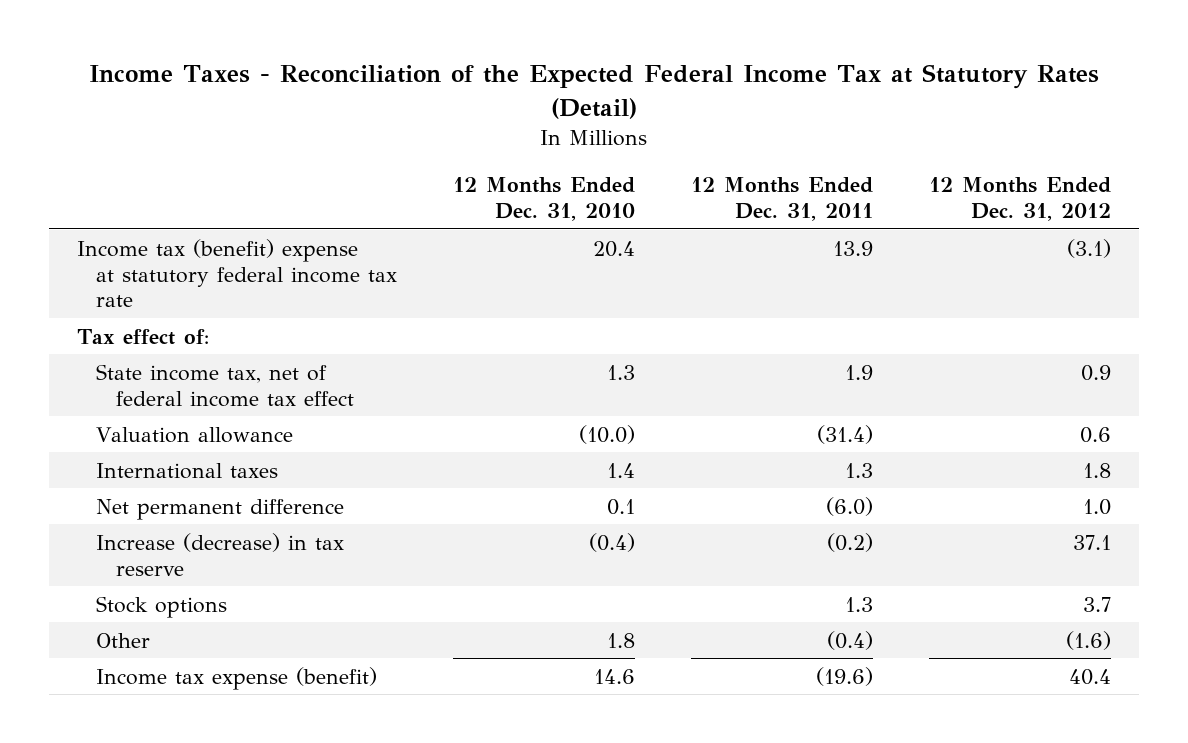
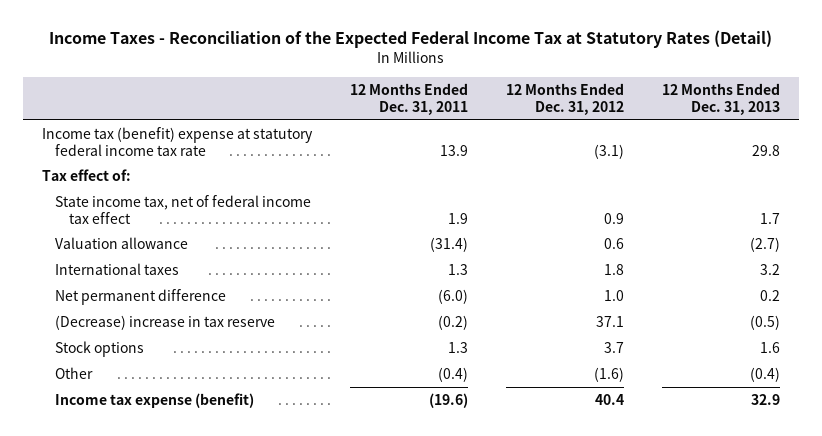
- | 12 Months Ended Dec. 31, 2010 | 12 Months Ended Dec. 31, 2011 | 12 Months Ended Dec. 31, 2012
+ | 12 Months Ended Dec. 31, 2011 | 12 Months Ended Dec. 31, 2012 | 12 Months Ended Dec. 31, 2013
- Increase (decrease) in tax reserve | (0.4) | (0.2) | 37.1
+ (Decrease) increase in tax reserve | (0.2) | 37.1 | (0.5)

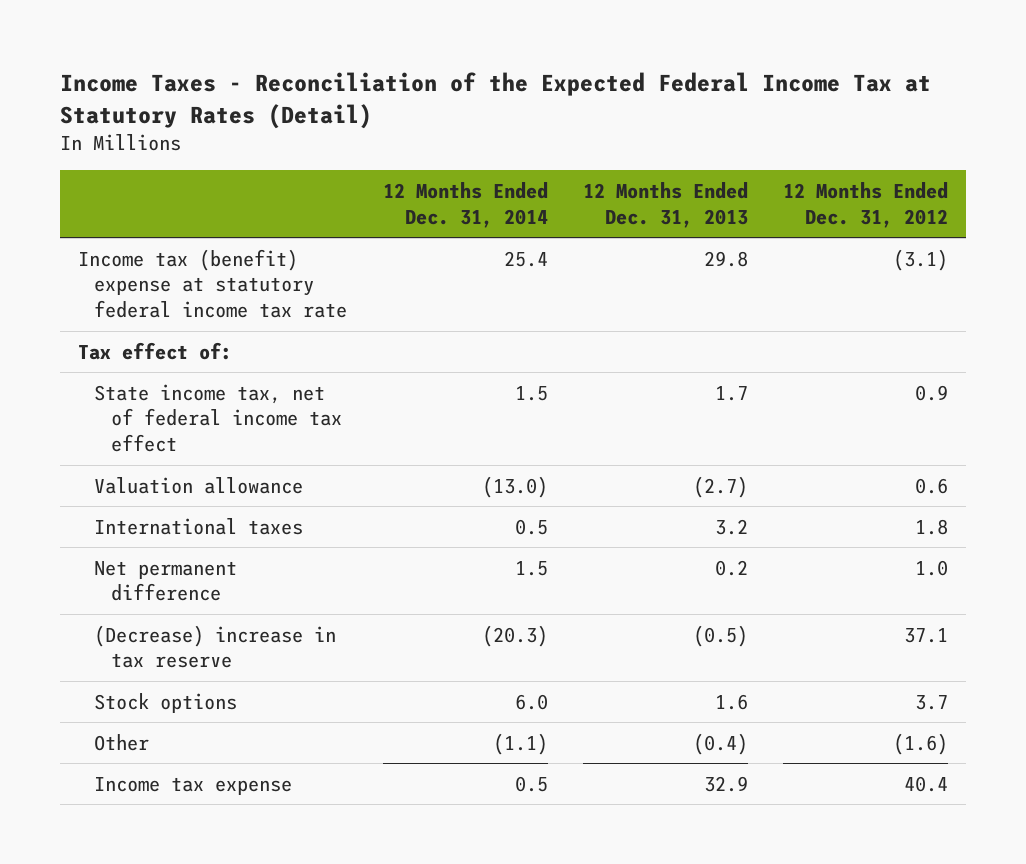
- | 12 Months Ended Dec. 31, 2011 | 12 Months Ended Dec. 31, 2012 | 12 Months Ended Dec. 31, 2013
+ | 12 Months Ended Dec. 31, 2014 | 12 Months Ended Dec. 31, 2013 | 12 Months Ended Dec. 31, 2012
- Income tax expense (benefit) | (19.6) | 40.4 | 32.9
+ Income tax expense | 0.5 | 32.9 | 40.4

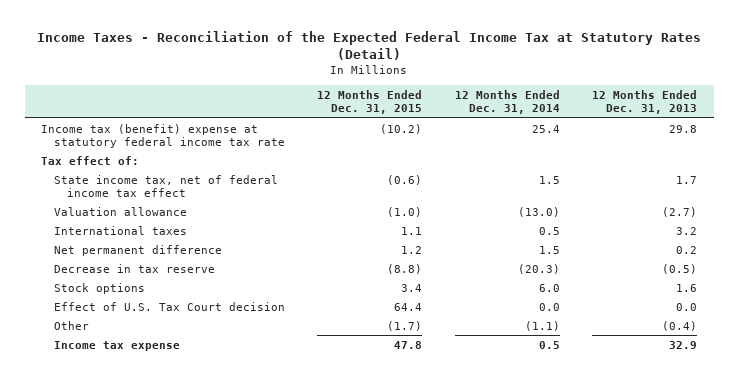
- | 12 Months Ended Dec. 31, 2014 | 12 Months Ended Dec. 31, 2013 | 12 Months Ended Dec. 31, 2012
+ | 12 Months Ended Dec. 31, 2015 | 12 Months Ended Dec. 31, 2014 | 12 Months Ended Dec. 31, 2013
- (Decrease) increase in tax reserve | (20.3) | (0.5) | 37.1
+ Decrease in tax reserve | (8.8) | (20.3) | (0.5)
+ Effect of U.S. Tax Court decision | 64.4 | 0.0 | 0.0

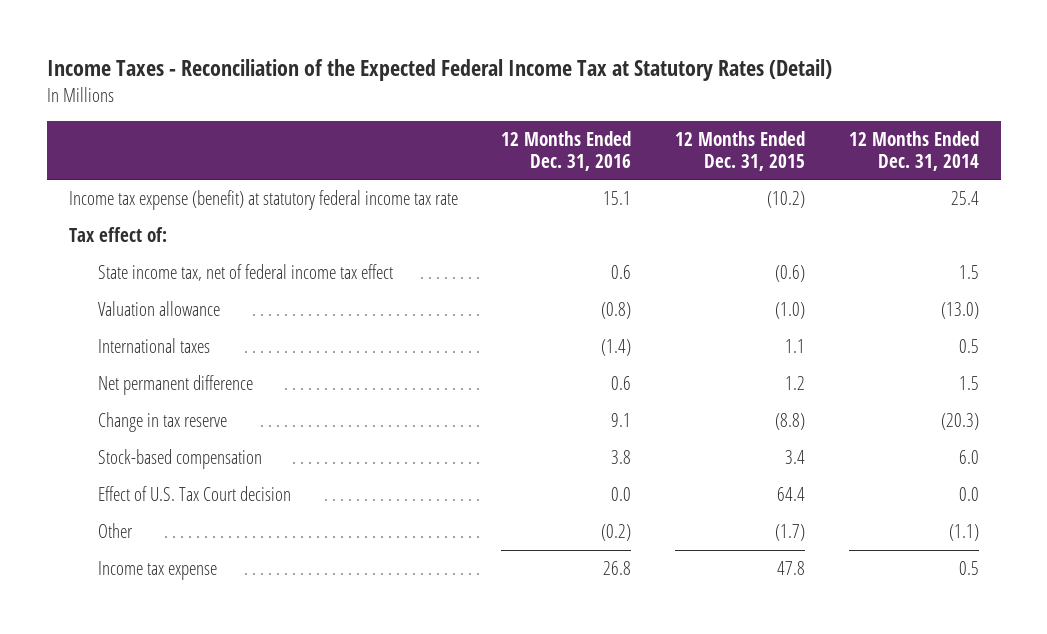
- | 12 Months Ended Dec. 31, 2015 | 12 Months Ended Dec. 31, 2014 | 12 Months Ended Dec. 31, 2013
+ | 12 Months Ended Dec. 31, 2016 | 12 Months Ended Dec. 31, 2015 | 12 Months Ended Dec. 31, 2014
- Income tax (benefit) expense at statutory federal income tax rate | (10.2) | 25.4 | 29.8
+ Income tax expense (benefit) at statutory federal income tax rate | 15.1 | (10.2) | 25.4
- Decrease in tax reserve | (8.8) | (20.3) | (0.5)
- Stock options | 3.4 | 6.0 | 1.6
+ Change in tax reserve | 9.1 | (8.8) | (20.3)
+ Stock-based compensation | 3.8 | 3.4 | 6.0

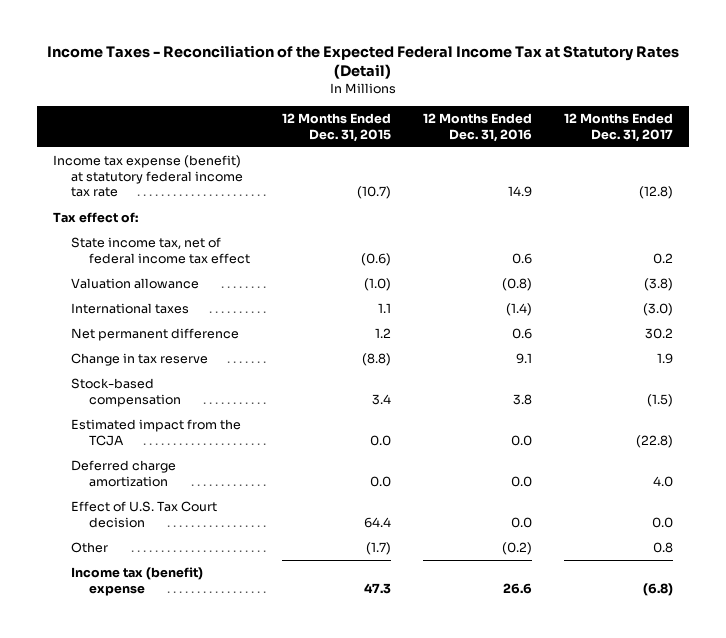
- | 12 Months Ended Dec. 31, 2016 | 12 Months Ended Dec. 31, 2015 | 12 Months Ended Dec. 31, 2014
+ | 12 Months Ended Dec. 31, 2015 | 12 Months Ended Dec. 31, 2016 | 12 Months Ended Dec. 31, 2017
- Income tax expense (benefit) at statutory federal income tax rate | 15.1 | (10.2) | 25.4
+ Income tax expense (benefit) at statutory federal income tax rate | (10.7) | 14.9 | (12.8)
+ Estimated impact from the TCJA | 0.0 | 0.0 | (22.8)
+ Deferred charge amortization | 0.0 | 0.0 | 4.0
- Income tax expense | 26.8 | 47.8 | 0.5
+ Income tax (benefit) expense | 47.3 | 26.6 | (6.8)

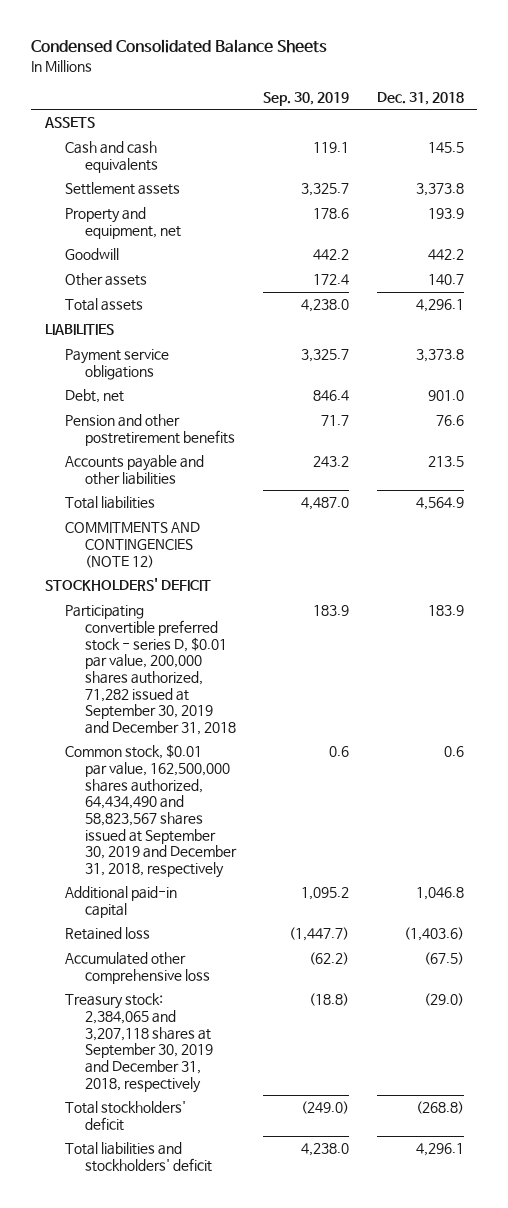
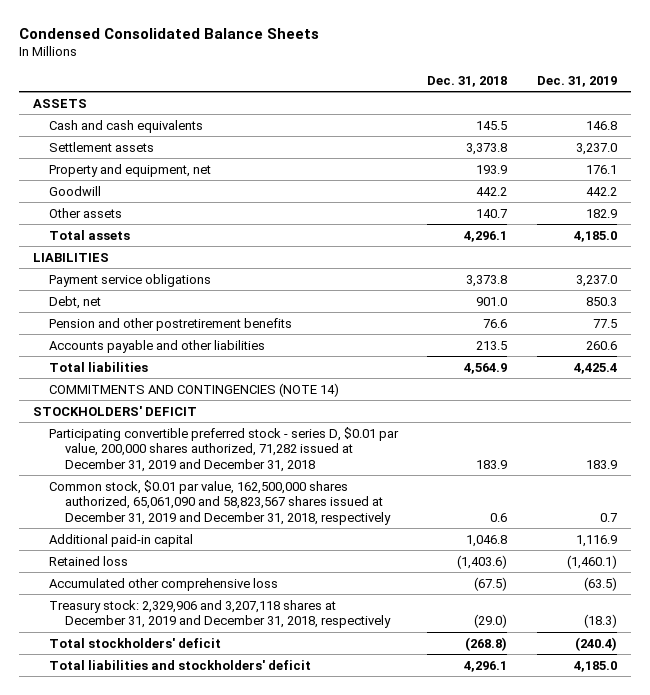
- | Sep. 30, 2019 | Dec. 31, 2018
+ | Dec. 31, 2018 | Dec. 31, 2019
- COMMITMENTS AND CONTINGENCIES (NOTE 12)
+ COMMITMENTS AND CONTINGENCIES (NOTE 14)
- Participating convertible preferred stock - series D, $0.01 par value, 200,000 shares authorized, 71,282 issued at September 30, 2019 and December 31, 2018 | 183.9 | 183.9
- Common stock, $0.01 par value, 162,500,000 shares authorized, 64,434,490 and 58,823,567 shares issued at September 30, 2019 and December 31, 2018, respectively | 0.6 | 0.6
+ Participating convertible preferred stock - series D, $0.01 par value, 200,000 shares authorized, 71,282 issued at December 31, 2019 and December 31, 2018 | 183.9 | 183.9
+ Common stock, $0.01 par value, 162,500,000 shares authorized, 65,061,090 and 58,823,567 shares issued at December 31, 2019 and December 31, 2018, respectively | 0.6 | 0.7
- Treasury stock: 2,384,065 and 3,207,118 shares at September 30, 2019 and December 31, 2018, respectively | (18.8) | (29.0)
+ Treasury stock: 2,329,906 and 3,207,118 shares at December 31, 2019 and December 31, 2018, respectively | (29.0) | (18.3)

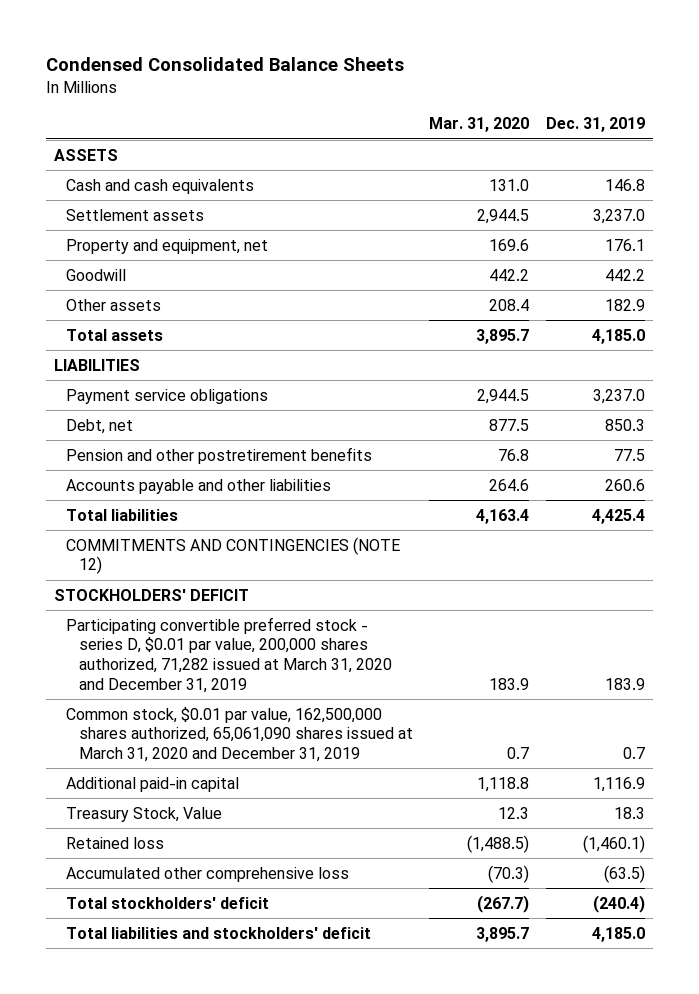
- | Dec. 31, 2018 | Dec. 31, 2019
+ | Mar. 31, 2020 | Dec. 31, 2019
- COMMITMENTS AND CONTINGENCIES (NOTE 14)
+ COMMITMENTS AND CONTINGENCIES (NOTE 12)
- Participating convertible preferred stock - series D, $0.01 par value, 200,000 shares authorized, 71,282 issued at December 31, 2019 and December 31, 2018 | 183.9 | 183.9
- Common stock, $0.01 par value, 162,500,000 shares authorized, 65,061,090 and 58,823,567 shares issued at December 31, 2019 and December 31, 2018, respectively | 0.6 | 0.7
+ Participating convertible preferred stock - series D, $0.01 par value, 200,000 shares authorized, 71,282 issued at March 31, 2020 and December 31, 2019 | 183.9 | 183.9
+ Common stock, $0.01 par value, 162,500,000 shares authorized, 65,061,090 shares issued at March 31, 2020 and December 31, 2019 | 0.7 | 0.7
+ Treasury Stock, Value | 12.3 | 18.3
- Treasury stock: 2,329,906 and 3,207,118 shares at December 31, 2019 and December 31, 2018, respectively | (29.0) | (18.3)

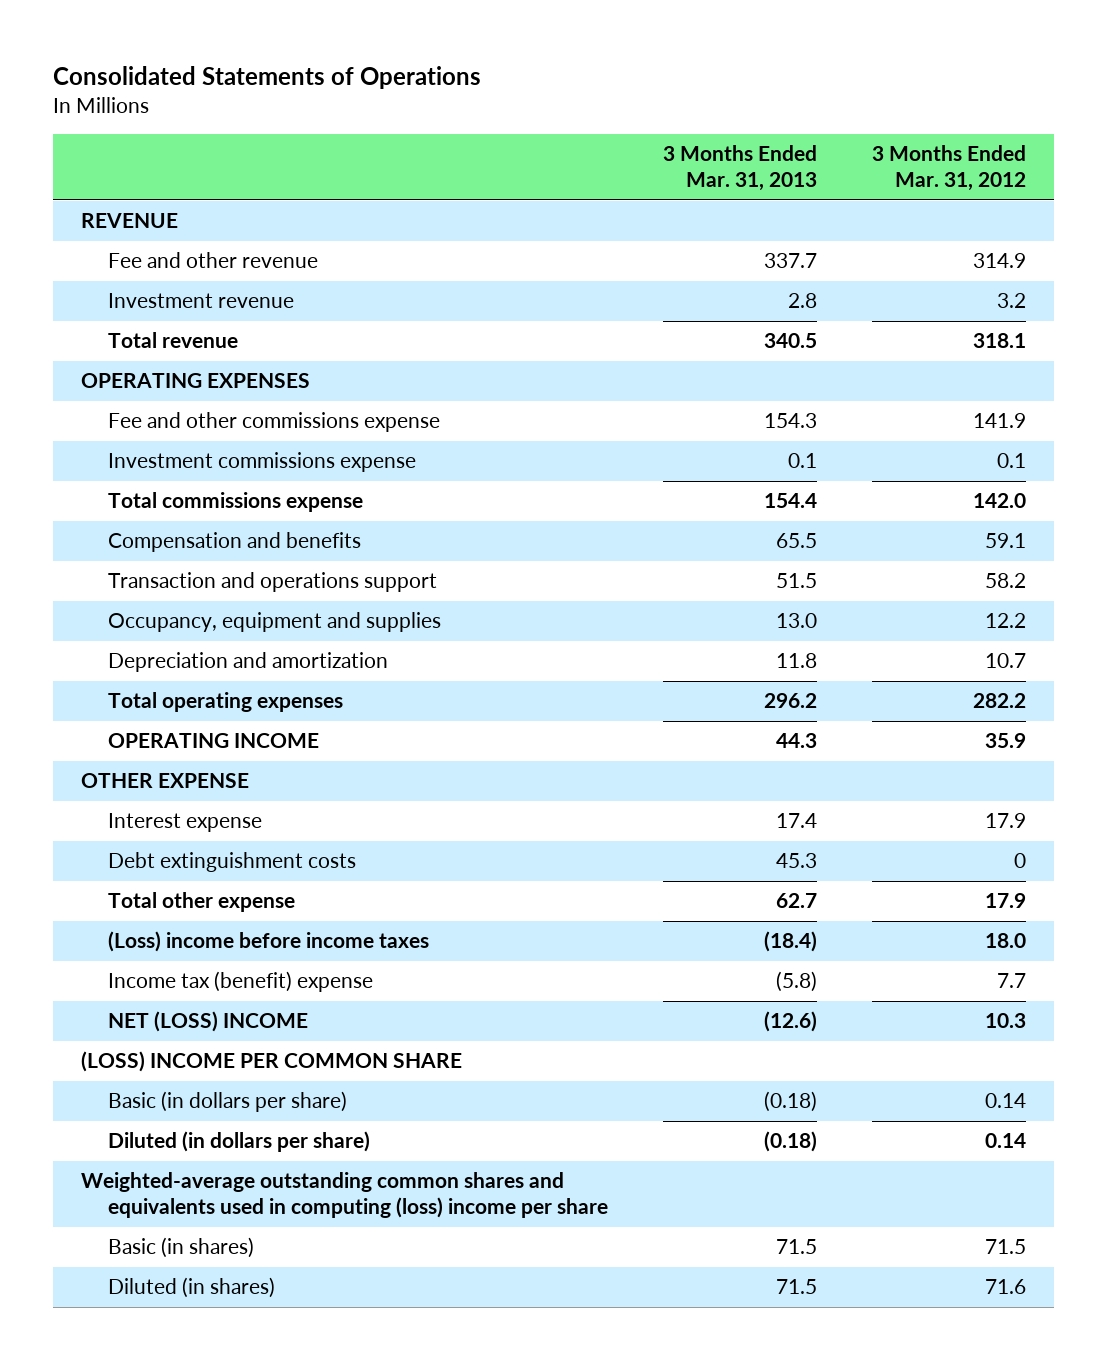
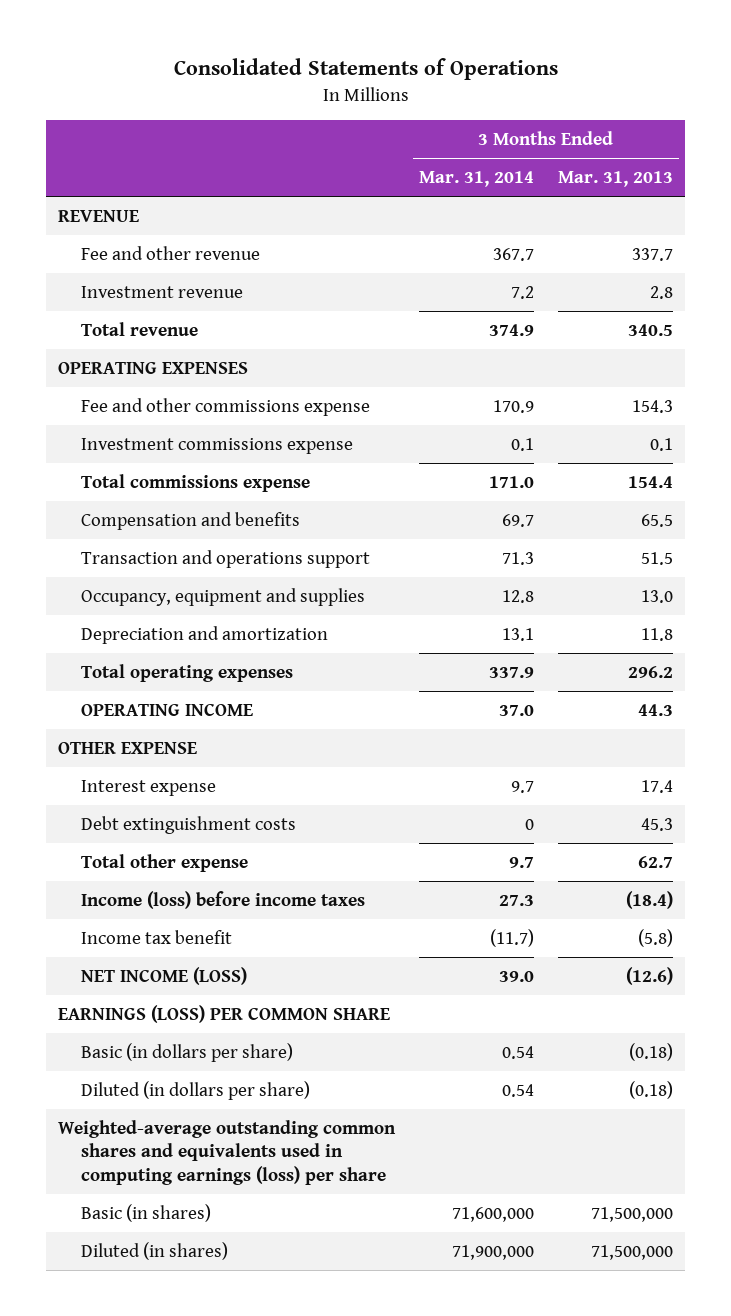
- | 3 Months Ended Mar. 31, 2013 | 3 Months Ended Mar. 31, 2012
+ | 3 Months Ended Mar. 31, 2014 | 3 Months Ended Mar. 31, 2013
- (Loss) income before income taxes | (18.4) | 18.0
- Income tax (benefit) expense | (5.8) | 7.7
- NET (LOSS) INCOME | (12.6) | 10.3
- (LOSS) INCOME PER COMMON SHARE
+ Income (loss) before income taxes | 27.3 | (18.4)
+ Income tax benefit | (11.7) | (5.8)
+ NET INCOME (LOSS) | 39.0 | (12.6)
+ EARNINGS (LOSS) PER COMMON SHARE
- Weighted-average outstanding common shares and equivalents used in computing (loss) income per share
- Basic (in shares) | 71.5 | 71.5
- Diluted (in shares) | 71.5 | 71.6
+ Weighted-average outstanding common shares and equivalents used in computing earnings (loss) per share
+ Basic (in shares) | 71,600,000 | 71,500,000
+ Diluted (in shares) | 71,900,000 | 71,500,000

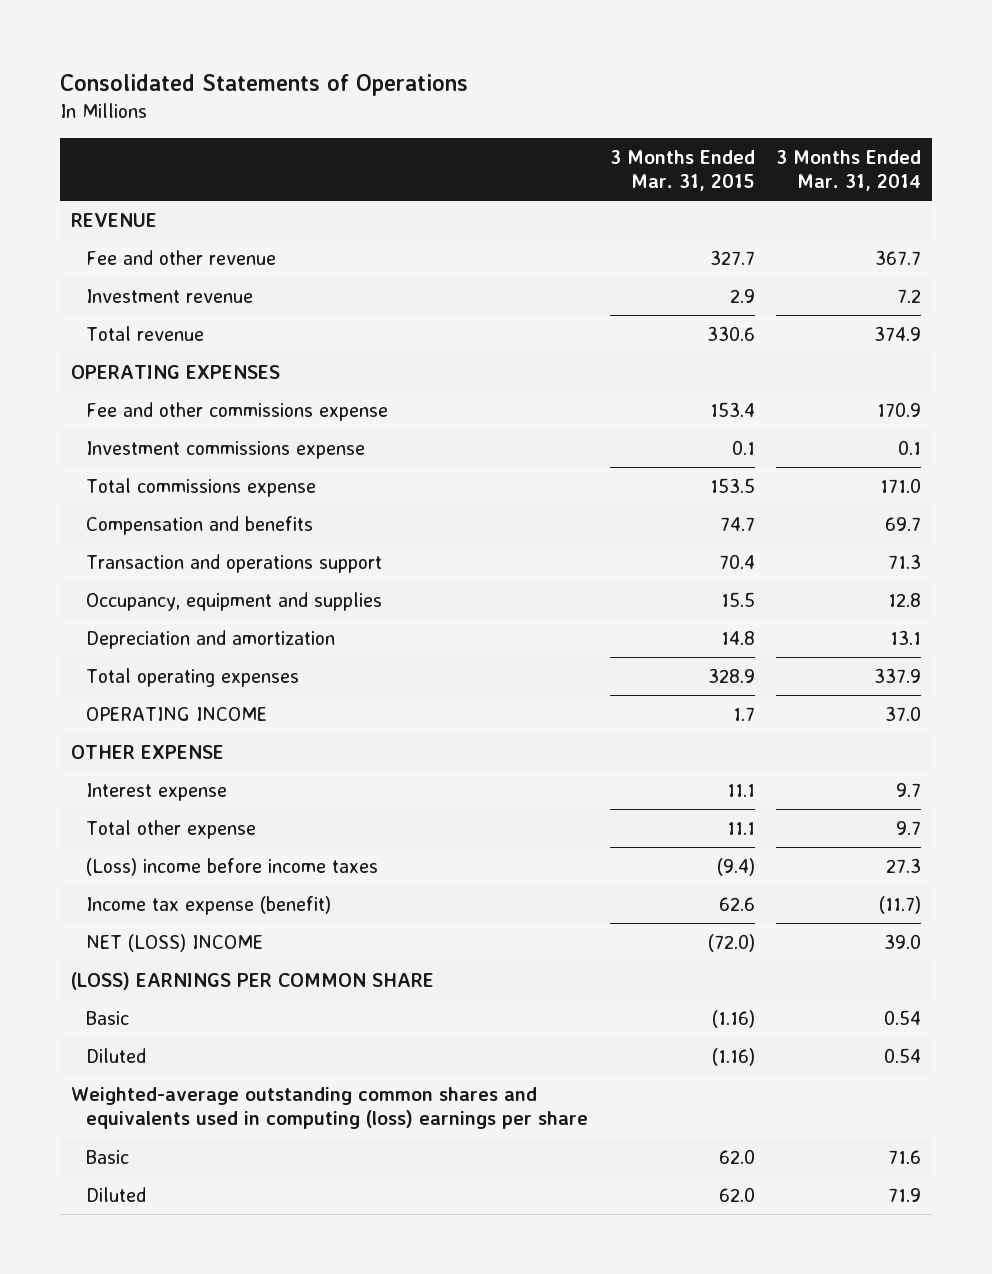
- | 3 Months Ended Mar. 31, 2014 | 3 Months Ended Mar. 31, 2013
+ | 3 Months Ended Mar. 31, 2015 | 3 Months Ended Mar. 31, 2014
- Debt extinguishment costs | 0 | 45.3
- Income (loss) before income taxes | 27.3 | (18.4)
- Income tax benefit | (11.7) | (5.8)
- NET INCOME (LOSS) | 39.0 | (12.6)
- EARNINGS (LOSS) PER COMMON SHARE
- Basic (in dollars per share) | 0.54 | (0.18)
- Diluted (in dollars per share) | 0.54 | (0.18)
- Weighted-average outstanding common shares and equivalents used in computing earnings (loss) per share
- Basic (in shares) | 71,600,000 | 71,500,000
- Diluted (in shares) | 71,900,000 | 71,500,000
+ (Loss) income before income taxes | (9.4) | 27.3
+ Income tax expense (benefit) | 62.6 | (11.7)
+ NET (LOSS) INCOME | (72.0) | 39.0
+ (LOSS) EARNINGS PER COMMON SHARE
+ Basic | (1.16) | 0.54
+ Diluted | (1.16) | 0.54
+ Weighted-average outstanding common shares and equivalents used in computing (loss) earnings per share
+ Basic | 62.0 | 71.6
+ Diluted | 62.0 | 71.9

